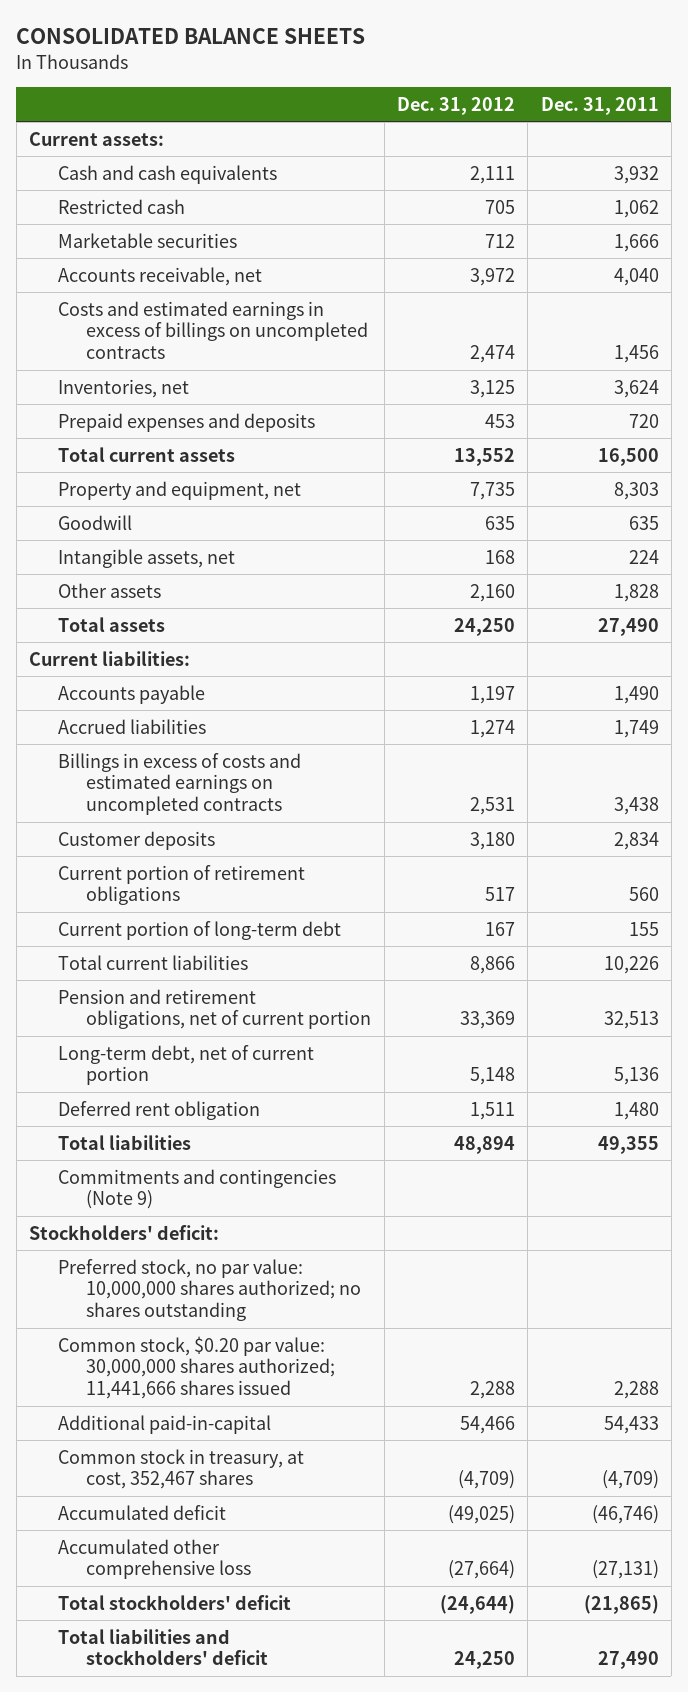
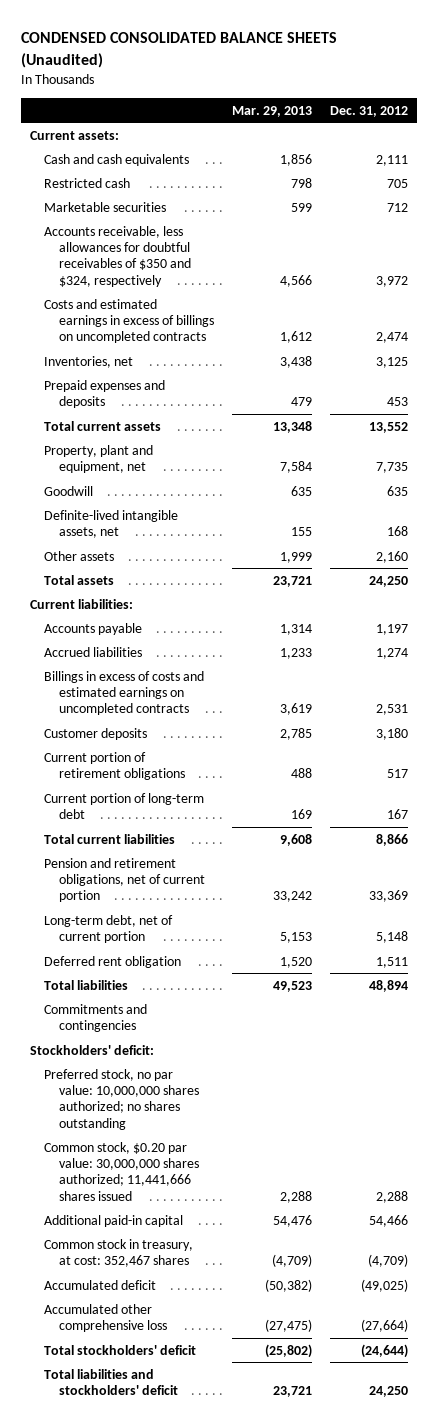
- CONSOLIDATED BALANCE SHEETS
+ CONDENSED CONSOLIDATED BALANCE SHEETS (Unaudited)
- | Dec. 31, 2012 | Dec. 31, 2011
+ | Mar. 29, 2013 | Dec. 31, 2012
- Accounts receivable, net | 3,972 | 4,040
+ Accounts receivable, less allowances for doubtful receivables of $350 and $324, respectively | 4,566 | 3,972
- Property and equipment, net | 7,735 | 8,303
+ Property, plant and equipment, net | 7,584 | 7,735
- Intangible assets, net | 168 | 224
+ Definite-lived intangible assets, net | 155 | 168
- Commitments and contingencies (Note 9)
+ Commitments and contingencies
- Additional paid-in-capital | 54,466 | 54,433
- Common stock in treasury, at cost, 352,467 shares | (4,709) | (4,709)
+ Additional paid-in capital | 54,476 | 54,466
+ Common stock in treasury, at cost: 352,467 shares | (4,709) | (4,709)

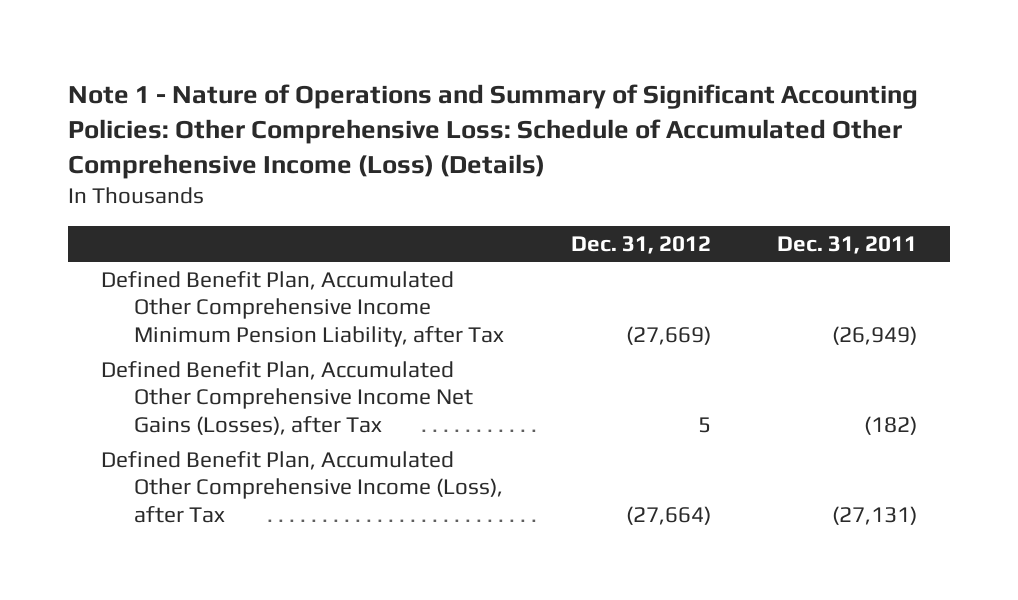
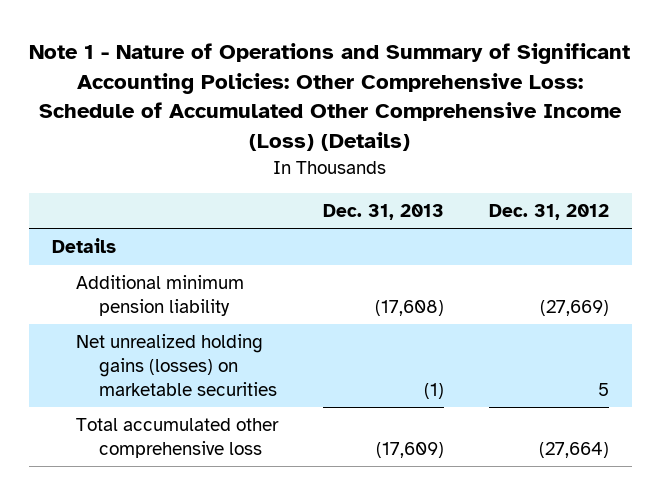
- | Dec. 31, 2012 | Dec. 31, 2011
+ | Dec. 31, 2013 | Dec. 31, 2012
- Defined Benefit Plan, Accumulated Other Comprehensive Income Minimum Pension Liability, after Tax | (27,669) | (26,949)
- Defined Benefit Plan, Accumulated Other Comprehensive Income Net Gains (Losses), after Tax | 5 | (182)
- Defined Benefit Plan, Accumulated Other Comprehensive Income (Loss), after Tax | (27,664) | (27,131)
+ Details
+ Additional minimum pension liability | (17,608) | (27,669)
+ Net unrealized holding gains (losses) on marketable securities | (1) | 5
+ Total accumulated other comprehensive loss | (17,609) | (27,664)

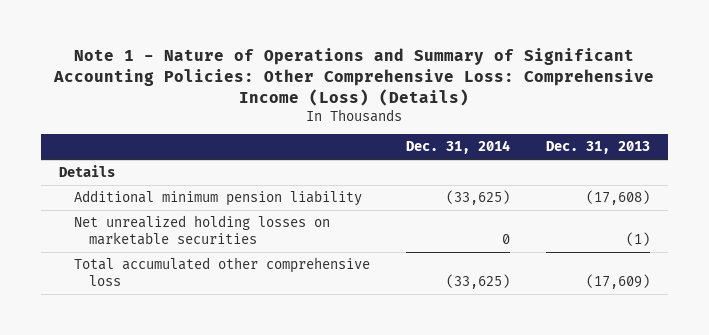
- Note 1 - Nature of Operations and Summary of Significant Accounting Policies: Other Comprehensive Loss: Schedule of Accumulated Other Comprehensive Income (Loss) (Details)
+ Note 1 - Nature of Operations and Summary of Significant Accounting Policies: Other Comprehensive Loss: Comprehensive Income (Loss) (Details)
- | Dec. 31, 2013 | Dec. 31, 2012
+ | Dec. 31, 2014 | Dec. 31, 2013
- Net unrealized holding gains (losses) on marketable securities | (1) | 5
+ Net unrealized holding losses on marketable securities | 0 | (1)

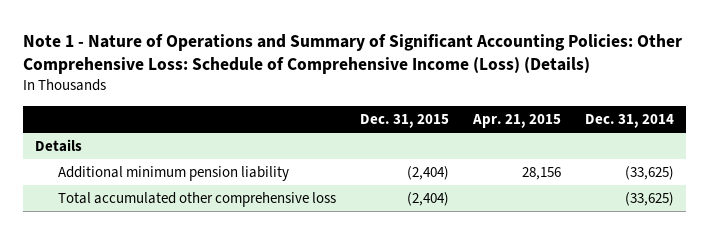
- Note 1 - Nature of Operations and Summary of Significant Accounting Policies: Other Comprehensive Loss: Comprehensive Income (Loss) (Details)
+ Note 1 - Nature of Operations and Summary of Significant Accounting Policies: Other Comprehensive Loss: Schedule of Comprehensive Income (Loss) (Details)
- | Dec. 31, 2014 | Dec. 31, 2013
+ | Dec. 31, 2015 | Apr. 21, 2015 | Dec. 31, 2014
- Net unrealized holding losses on marketable securities | 0 | (1)

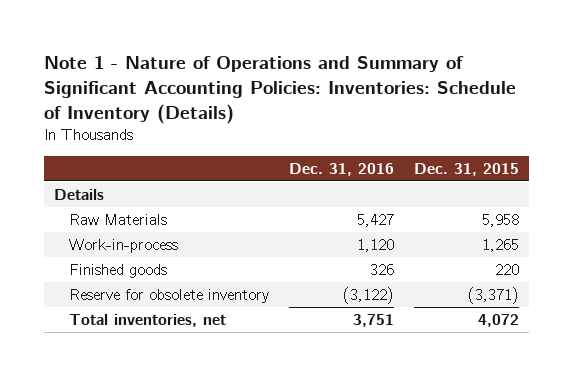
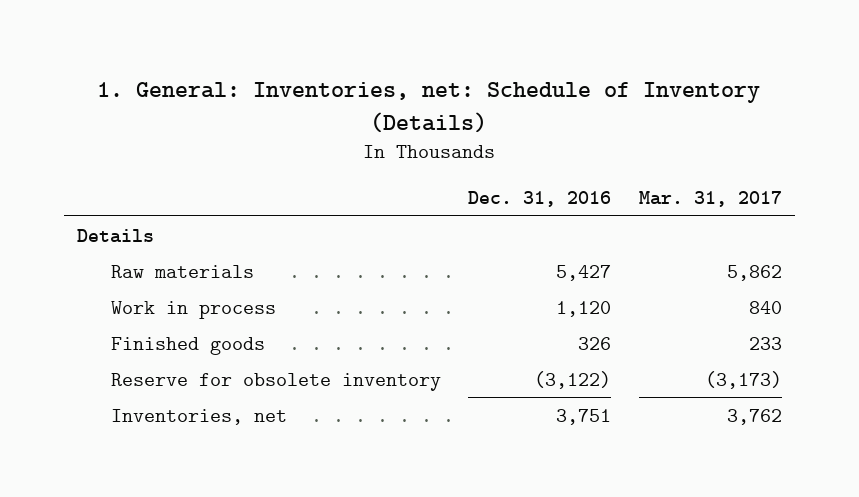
- Note 1 - Nature of Operations and Summary of Significant Accounting Policies: Inventories: Schedule of Inventory (Details)
+ 1. General: Inventories, net: Schedule of Inventory (Details)
- | Dec. 31, 2016 | Dec. 31, 2015
+ | Dec. 31, 2016 | Mar. 31, 2017
- Raw Materials | 5,427 | 5,958
- Work-in-process | 1,120 | 1,265
+ Raw materials | 5,427 | 5,862
+ Work in process | 1,120 | 840
- Total inventories, net | 3,751 | 4,072
+ Inventories, net | 3,751 | 3,762

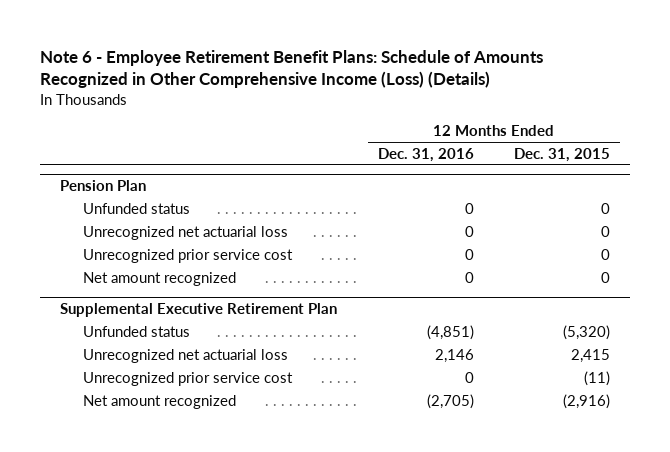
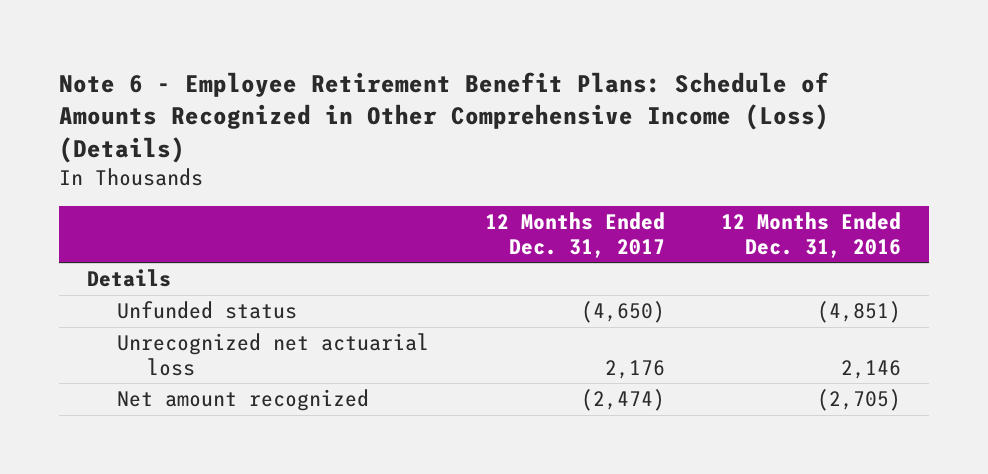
- | 12 Months Ended Dec. 31, 2016 | 12 Months Ended Dec. 31, 2015
+ | 12 Months Ended Dec. 31, 2017 | 12 Months Ended Dec. 31, 2016
- Pension Plan
- Unfunded status | 0 | 0
- Unrecognized net actuarial loss | 0 | 0
- Unrecognized prior service cost | 0 | 0
- Net amount recognized | 0 | 0
- Supplemental Executive Retirement Plan
+ Details
- Unrecognized prior service cost | 0 | (11)

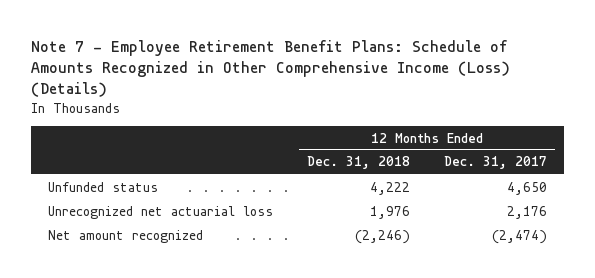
- Note 6 - Employee Retirement Benefit Plans: Schedule of Amounts Recognized in Other Comprehensive Income (Loss) (Details)
+ Note 7 - Employee Retirement Benefit Plans: Schedule of Amounts Recognized in Other Comprehensive Income (Loss) (Details)
- | 12 Months Ended Dec. 31, 2017 | 12 Months Ended Dec. 31, 2016
+ | 12 Months Ended Dec. 31, 2018 | 12 Months Ended Dec. 31, 2017
- Details
- Unfunded status | (4,650) | (4,851)
+ Unfunded status | 4,222 | 4,650

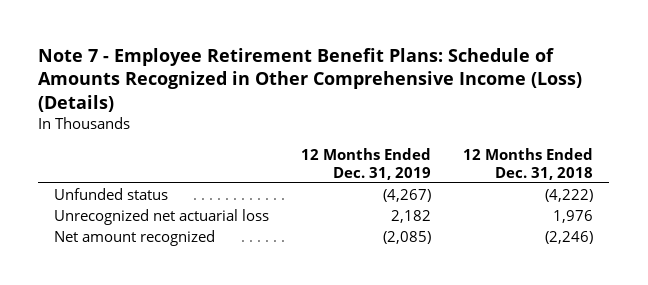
- | 12 Months Ended Dec. 31, 2018 | 12 Months Ended Dec. 31, 2017
+ | 12 Months Ended Dec. 31, 2019 | 12 Months Ended Dec. 31, 2018
- Unfunded status | 4,222 | 4,650
+ Unfunded status | (4,267) | (4,222)

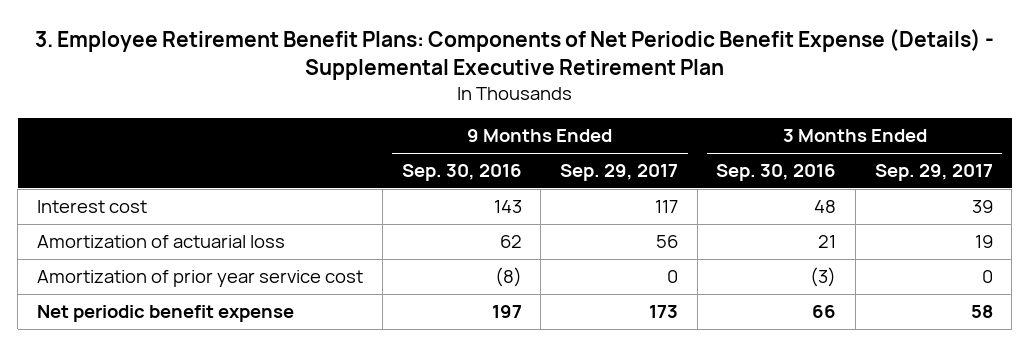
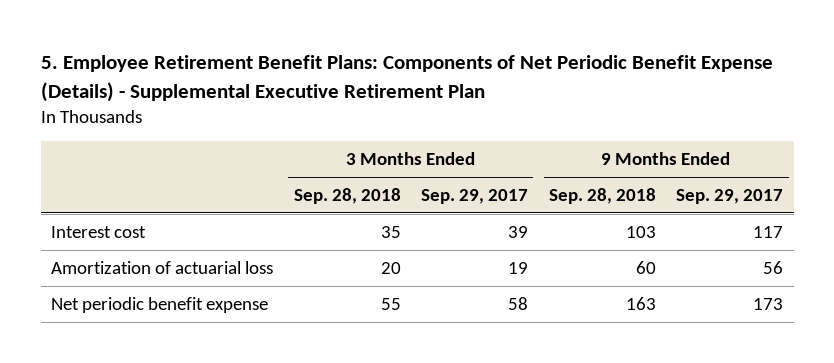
- 3. Employee Retirement Benefit Plans: Components of Net Periodic Benefit Expense (Details) - Supplemental Executive Retirement Plan
+ 5. Employee Retirement Benefit Plans: Components of Net Periodic Benefit Expense (Details) - Supplemental Executive Retirement Plan
- | 9 Months Ended Sep. 30, 2016 | 9 Months Ended Sep. 29, 2017 | 3 Months Ended Sep. 30, 2016 | 3 Months Ended Sep. 29, 2017
+ | 3 Months Ended Sep. 28, 2018 | 3 Months Ended Sep. 29, 2017 | 9 Months Ended Sep. 28, 2018 | 9 Months Ended Sep. 29, 2017
- Amortization of prior year service cost | (8) | 0 | (3) | 0

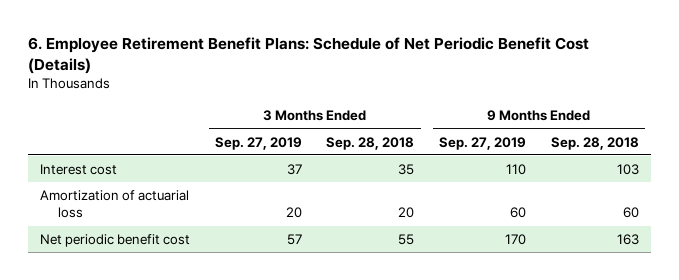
- 5. Employee Retirement Benefit Plans: Components of Net Periodic Benefit Expense (Details) - Supplemental Executive Retirement Plan
+ 6. Employee Retirement Benefit Plans: Schedule of Net Periodic Benefit Cost (Details)
- | 3 Months Ended Sep. 28, 2018 | 3 Months Ended Sep. 29, 2017 | 9 Months Ended Sep. 28, 2018 | 9 Months Ended Sep. 29, 2017
+ | 3 Months Ended Sep. 27, 2019 | 3 Months Ended Sep. 28, 2018 | 9 Months Ended Sep. 27, 2019 | 9 Months Ended Sep. 28, 2018
- Net periodic benefit expense | 55 | 58 | 163 | 173
+ Net periodic benefit cost | 57 | 55 | 170 | 163

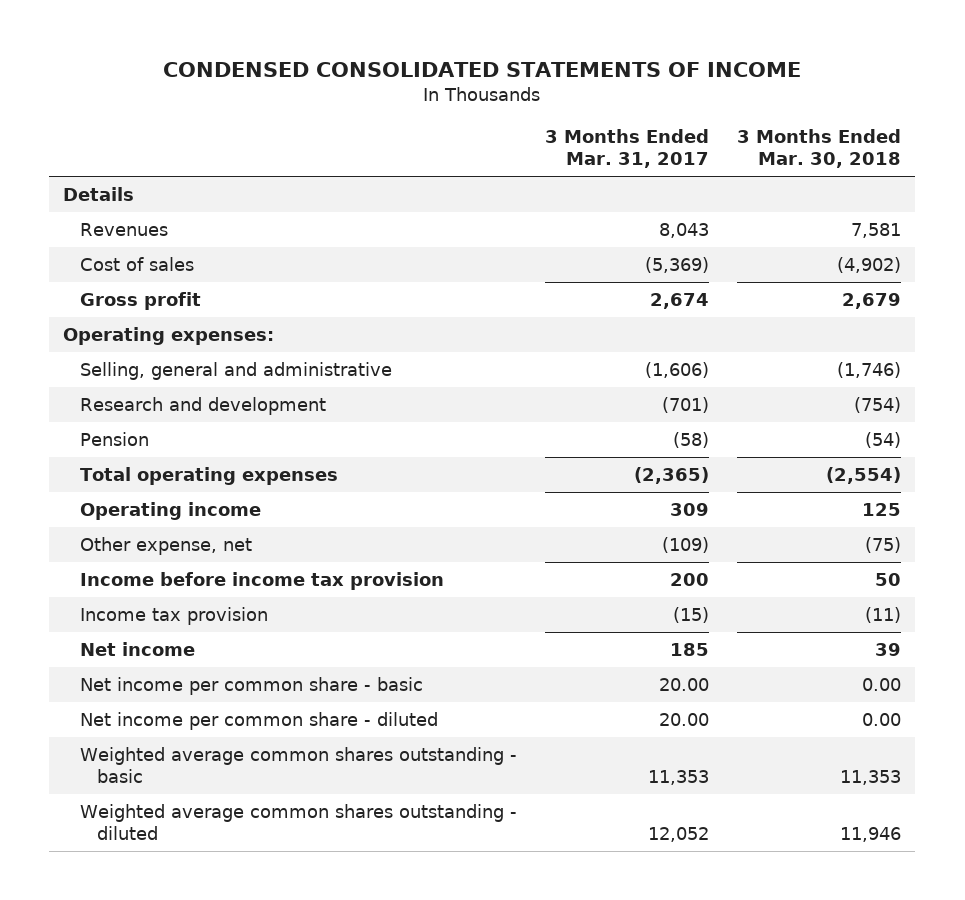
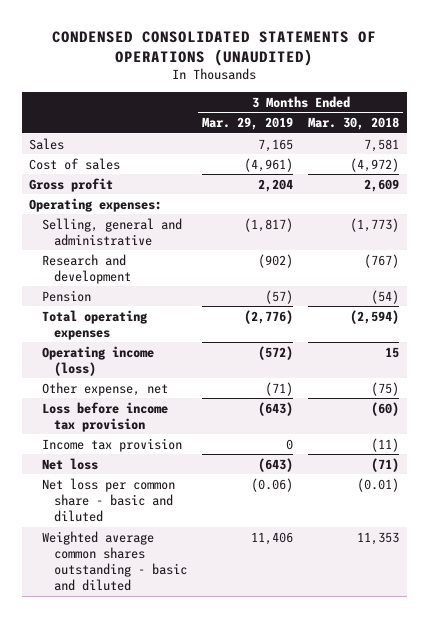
- CONDENSED CONSOLIDATED STATEMENTS OF INCOME
+ CONDENSED CONSOLIDATED STATEMENTS OF OPERATIONS (UNAUDITED)
- | 3 Months Ended Mar. 31, 2017 | 3 Months Ended Mar. 30, 2018
+ | 3 Months Ended Mar. 29, 2019 | 3 Months Ended Mar. 30, 2018
- Details
- Revenues | 8,043 | 7,581
- Cost of sales | (5,369) | (4,902)
- Gross profit | 2,674 | 2,679
+ Sales | 7,165 | 7,581
+ Cost of sales | (4,961) | (4,972)
+ Gross profit | 2,204 | 2,609
- Selling, general and administrative | (1,606) | (1,746)
- Research and development | (701) | (754)
+ Selling, general and administrative | (1,817) | (1,773)
+ Research and development | (902) | (767)
- Total operating expenses | (2,365) | (2,554)
- Operating income | 309 | 125
+ Total operating expenses | (2,776) | (2,594)
+ Operating income (loss) | (572) | 15
- Income before income tax provision | 200 | 50
+ Loss before income tax provision | (643) | (60)
- Net income | 185 | 39
- Net income per common share - basic | 20.00 | 0.00
- Net income per common share - diluted | 20.00 | 0.00
- Weighted average common shares outstanding - basic | 11,353 | 11,353
- Weighted average common shares outstanding - diluted | 12,052 | 11,946
+ Net loss | (643) | (71)
+ Net loss per common share - basic and diluted | (0.06) | (0.01)
+ Weighted average common shares outstanding - basic and diluted | 11,406 | 11,353

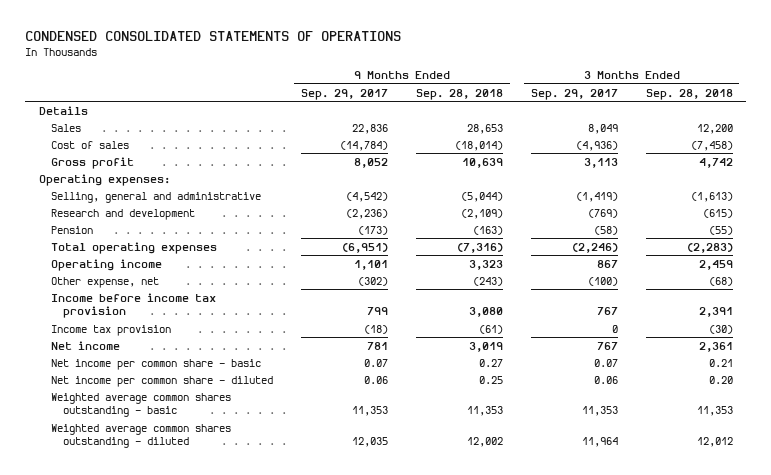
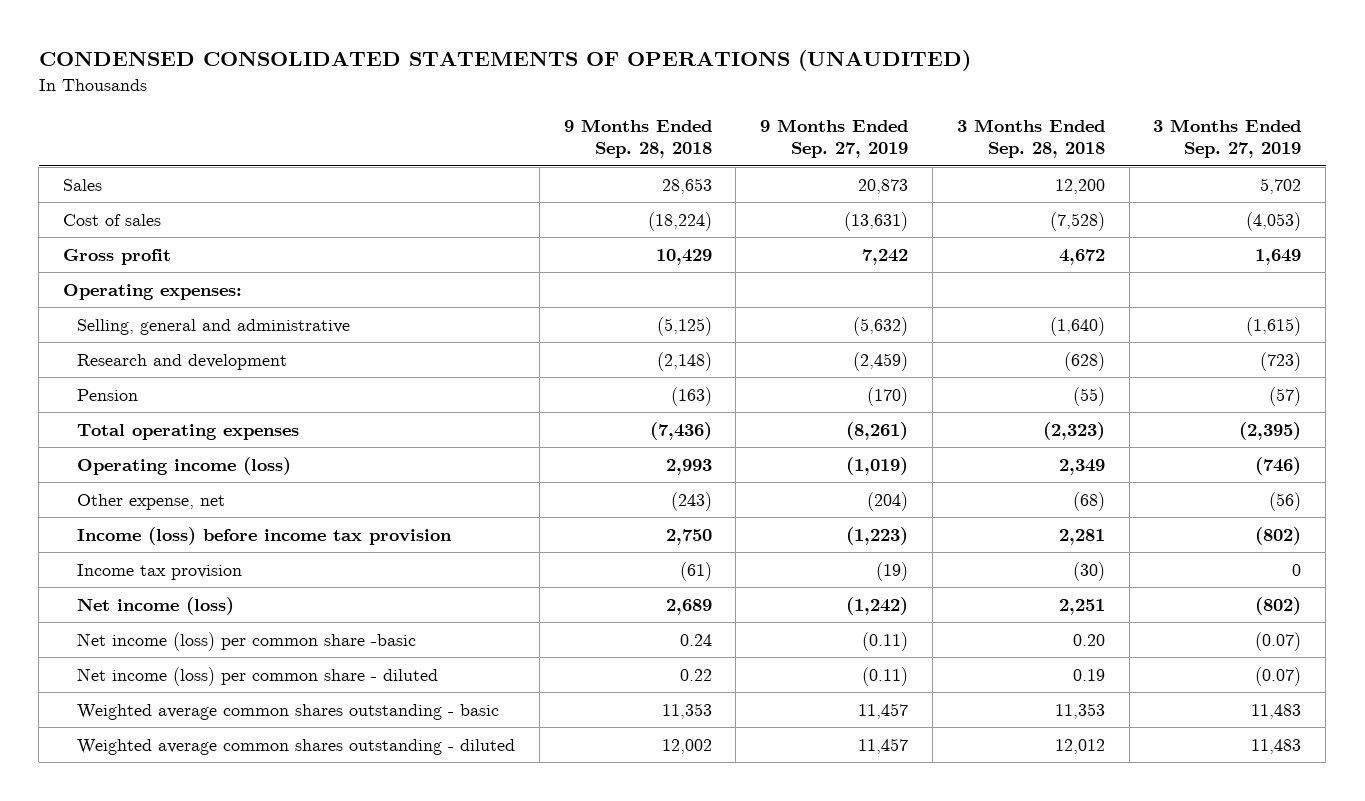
- CONDENSED CONSOLIDATED STATEMENTS OF OPERATIONS
+ CONDENSED CONSOLIDATED STATEMENTS OF OPERATIONS (UNAUDITED)
- | 9 Months Ended Sep. 29, 2017 | 9 Months Ended Sep. 28, 2018 | 3 Months Ended Sep. 29, 2017 | 3 Months Ended Sep. 28, 2018
+ | 9 Months Ended Sep. 28, 2018 | 9 Months Ended Sep. 27, 2019 | 3 Months Ended Sep. 28, 2018 | 3 Months Ended Sep. 27, 2019
- Details
- Cost of sales | (14,784) | (18,014) | (4,936) | (7,458)
- Gross profit | 8,052 | 10,639 | 3,113 | 4,742
+ Cost of sales | (18,224) | (13,631) | (7,528) | (4,053)
+ Gross profit | 10,429 | 7,242 | 4,672 | 1,649
- Selling, general and administrative | (4,542) | (5,044) | (1,419) | (1,613)
- Research and development | (2,236) | (2,109) | (769) | (615)
+ Selling, general and administrative | (5,125) | (5,632) | (1,640) | (1,615)
+ Research and development | (2,148) | (2,459) | (628) | (723)
- Total operating expenses | (6,951) | (7,316) | (2,246) | (2,283)
- Operating income | 1,101 | 3,323 | 867 | 2,459
+ Total operating expenses | (7,436) | (8,261) | (2,323) | (2,395)
+ Operating income (loss) | 2,993 | (1,019) | 2,349 | (746)
- Income before income tax provision | 799 | 3,080 | 767 | 2,391
+ Income (loss) before income tax provision | 2,750 | (1,223) | 2,281 | (802)
- Net income | 781 | 3,019 | 767 | 2,361
- Net income per common share - basic | 0.07 | 0.27 | 0.07 | 0.21
- Net income per common share - diluted | 0.06 | 0.25 | 0.06 | 0.20
+ Net income (loss) | 2,689 | (1,242) | 2,251 | (802)
+ Net income (loss) per common share -basic | 0.24 | (0.11) | 0.20 | (0.07)
+ Net income (loss) per common share - diluted | 0.22 | (0.11) | 0.19 | (0.07)

